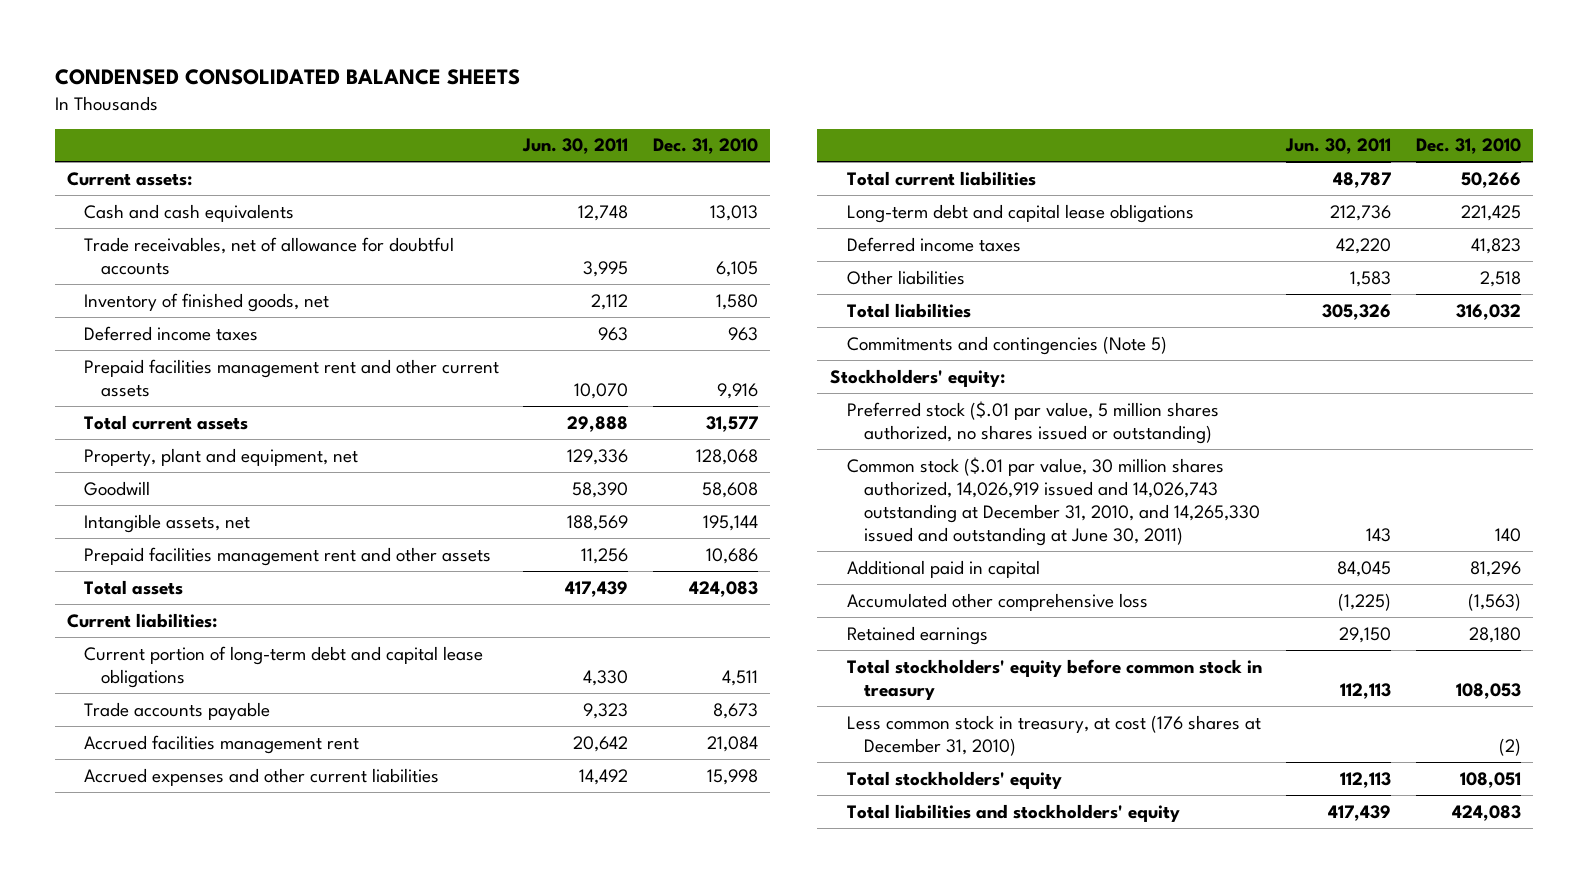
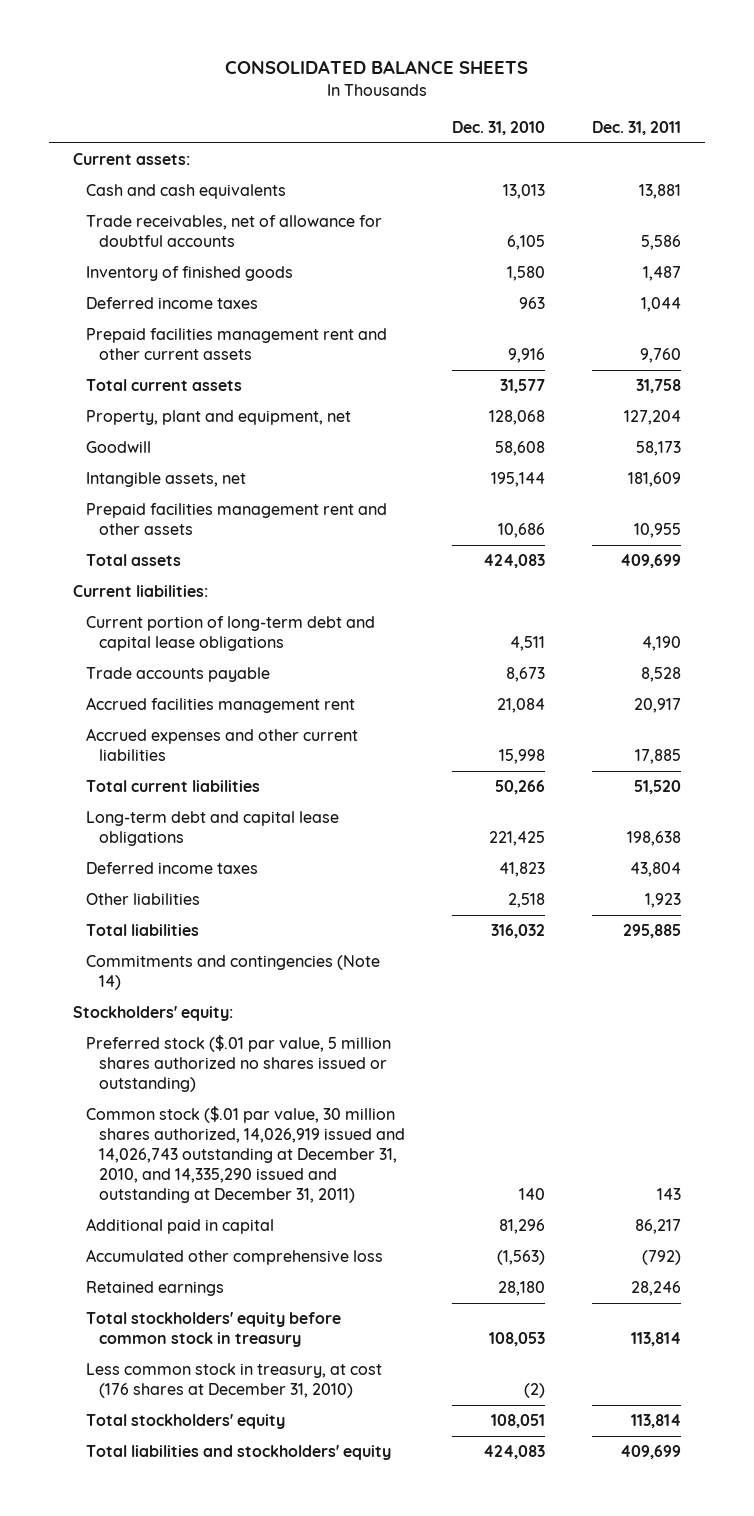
- CONDENSED CONSOLIDATED BALANCE SHEETS
+ CONSOLIDATED BALANCE SHEETS
- | Jun. 30, 2011 | Dec. 31, 2010
+ | Dec. 31, 2010 | Dec. 31, 2011
- Inventory of finished goods, net | 2,112 | 1,580
+ Inventory of finished goods | 1,580 | 1,487
- Commitments and contingencies (Note 5)
+ Commitments and contingencies (Note 14)
- Preferred stock ($.01 par value, 5 million shares authorized, no shares issued or outstanding)
- Common stock ($.01 par value, 30 million shares authorized, 14,026,919 issued and 14,026,743 outstanding at December 31, 2010, and 14,265,330 issued and outstanding at June 30, 2011) | 143 | 140
+ Preferred stock ($.01 par value, 5 million shares authorized no shares issued or outstanding)
+ Common stock ($.01 par value, 30 million shares authorized, 14,026,919 issued and 14,026,743 outstanding at December 31, 2010, and 14,335,290 issued and outstanding at December 31, 2011) | 140 | 143

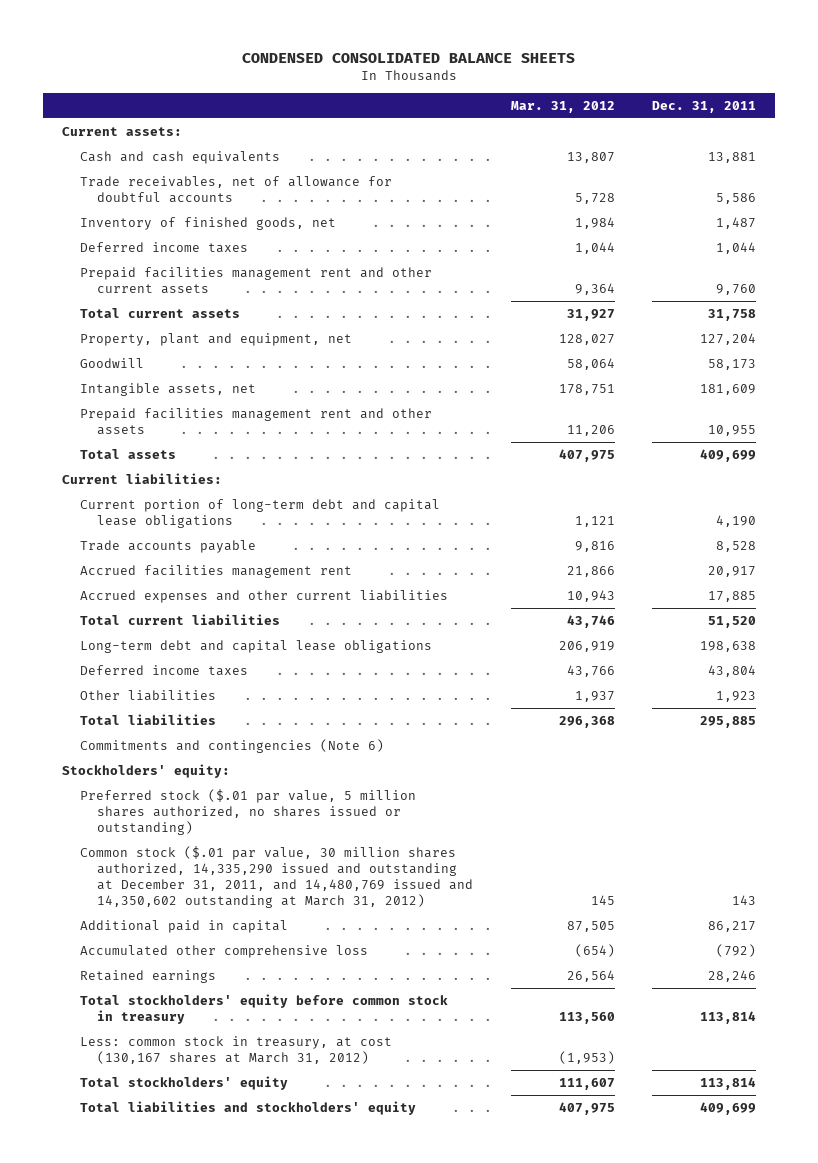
- CONSOLIDATED BALANCE SHEETS
+ CONDENSED CONSOLIDATED BALANCE SHEETS
- | Dec. 31, 2010 | Dec. 31, 2011
+ | Mar. 31, 2012 | Dec. 31, 2011
- Inventory of finished goods | 1,580 | 1,487
+ Inventory of finished goods, net | 1,984 | 1,487
- Commitments and contingencies (Note 14)
+ Commitments and contingencies (Note 6)
- Preferred stock ($.01 par value, 5 million shares authorized no shares issued or outstanding)
- Common stock ($.01 par value, 30 million shares authorized, 14,026,919 issued and 14,026,743 outstanding at December 31, 2010, and 14,335,290 issued and outstanding at December 31, 2011) | 140 | 143
+ Preferred stock ($.01 par value, 5 million shares authorized, no shares issued or outstanding)
+ Common stock ($.01 par value, 30 million shares authorized, 14,335,290 issued and outstanding at December 31, 2011, and 14,480,769 issued and 14,350,602 outstanding at March 31, 2012) | 145 | 143
- Less common stock in treasury, at cost (176 shares at December 31, 2010) | (2) |
+ Less: common stock in treasury, at cost (130,167 shares at March 31, 2012) | (1,953) |

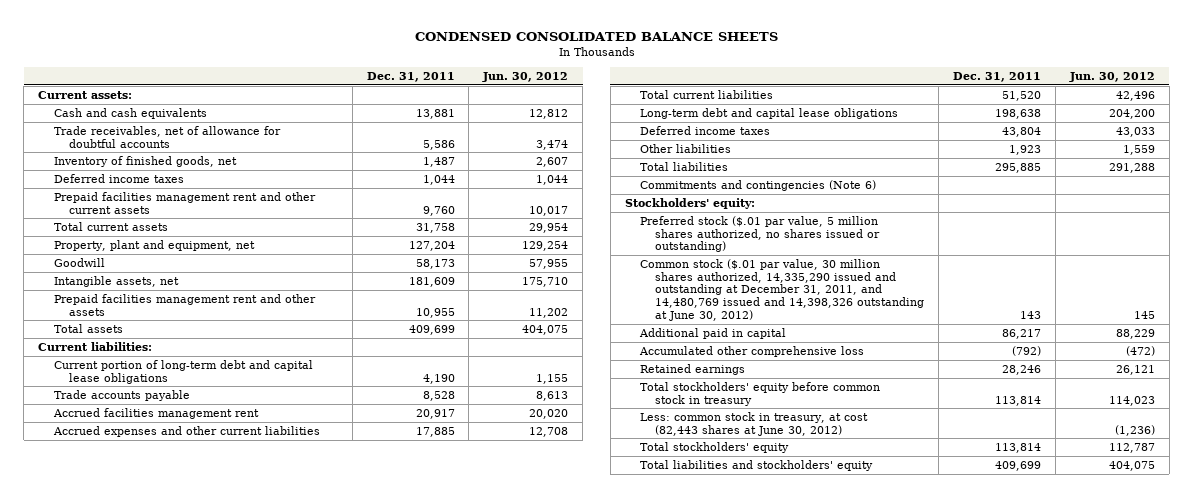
- | Mar. 31, 2012 | Dec. 31, 2011
+ | Dec. 31, 2011 | Jun. 30, 2012
- Common stock ($.01 par value, 30 million shares authorized, 14,335,290 issued and outstanding at December 31, 2011, and 14,480,769 issued and 14,350,602 outstanding at March 31, 2012) | 145 | 143
+ Common stock ($.01 par value, 30 million shares authorized, 14,335,290 issued and outstanding at December 31, 2011, and 14,480,769 issued and 14,398,326 outstanding at June 30, 2012) | 143 | 145
- Less: common stock in treasury, at cost (130,167 shares at March 31, 2012) | (1,953) |
+ Less: common stock in treasury, at cost (82,443 shares at June 30, 2012) | | (1,236)

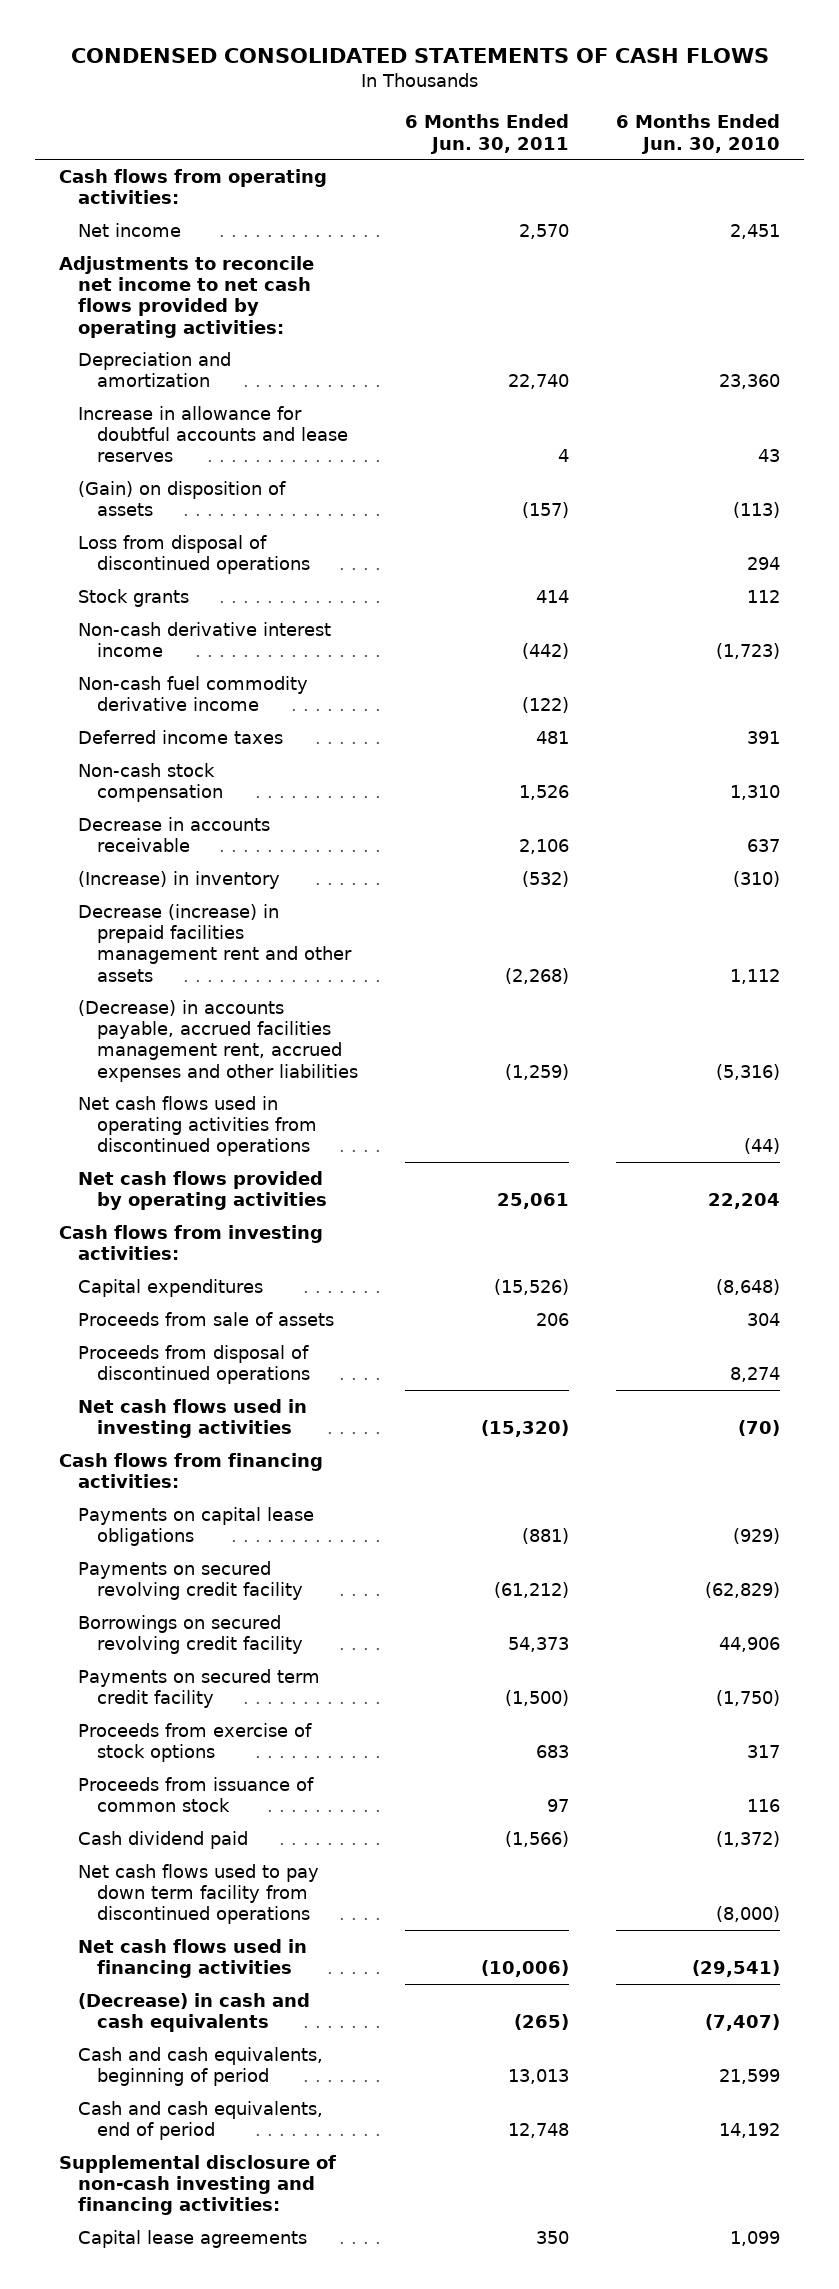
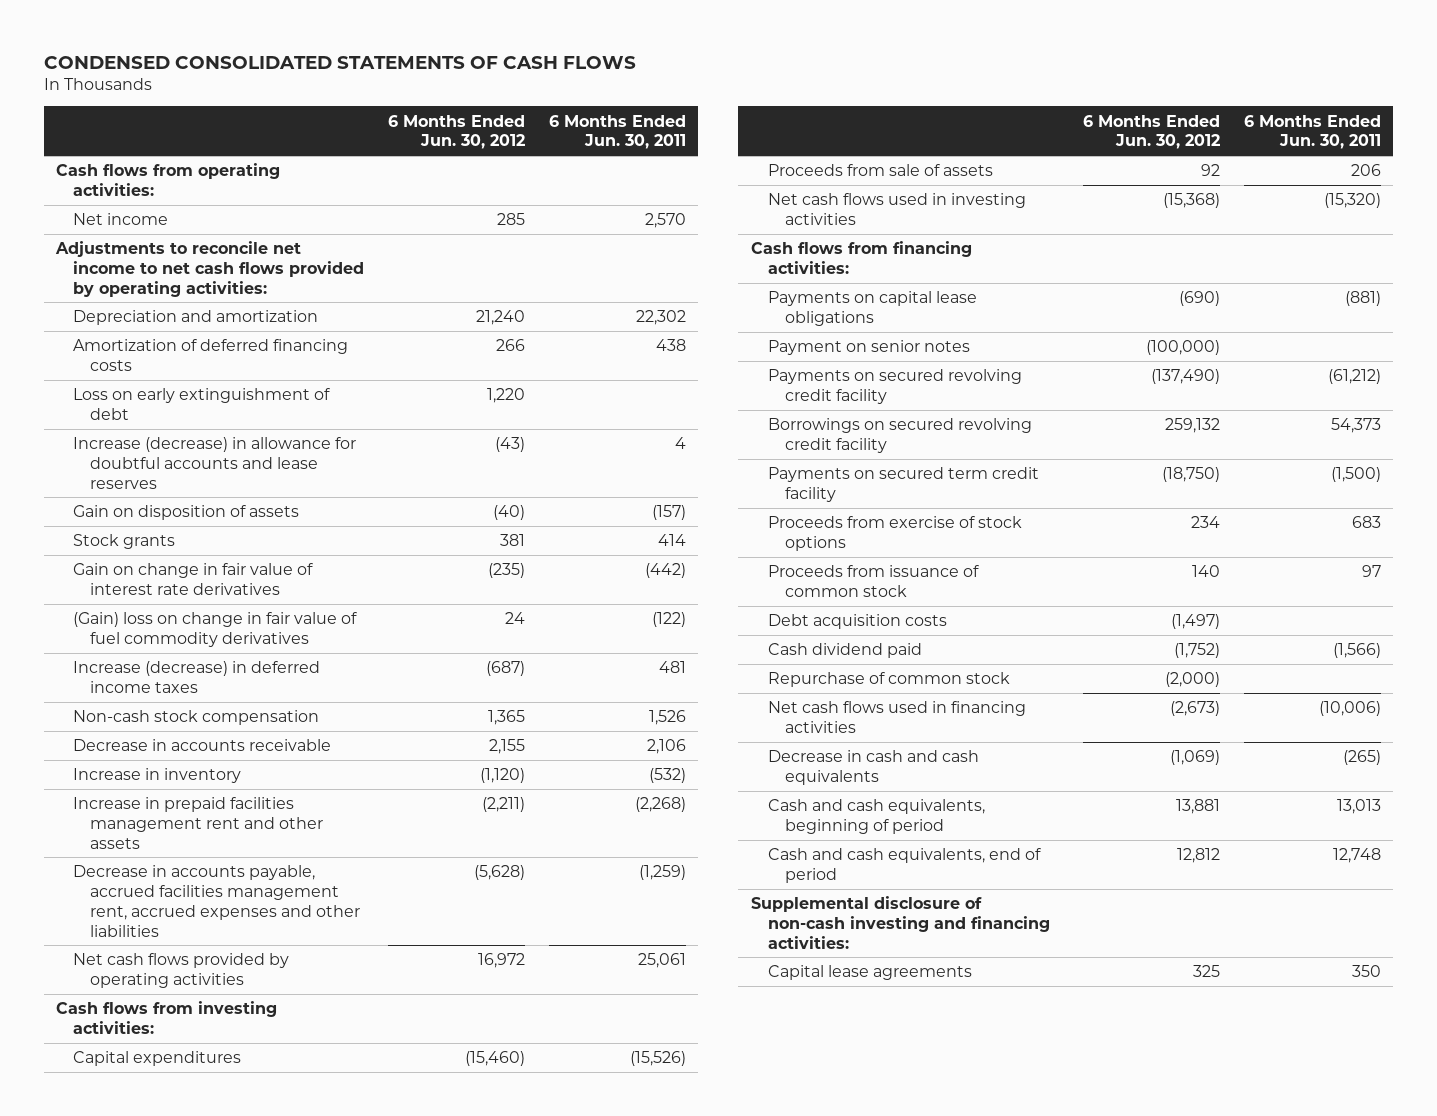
- | 6 Months Ended Jun. 30, 2011 | 6 Months Ended Jun. 30, 2010
+ | 6 Months Ended Jun. 30, 2012 | 6 Months Ended Jun. 30, 2011
- Depreciation and amortization | 22,740 | 23,360
- Increase in allowance for doubtful accounts and lease reserves | 4 | 43
- (Gain) on disposition of assets | (157) | (113)
- Loss from disposal of discontinued operations | | 294
+ Depreciation and amortization | 21,240 | 22,302
+ Amortization of deferred financing costs | 266 | 438
+ Loss on early extinguishment of debt | 1,220 |
+ Increase (decrease) in allowance for doubtful accounts and lease reserves | (43) | 4
+ Gain on disposition of assets | (40) | (157)
- Non-cash derivative interest income | (442) | (1,723)
- Non-cash fuel commodity derivative income | (122) |
- Deferred income taxes | 481 | 391
+ Gain on change in fair value of interest rate derivatives | (235) | (442)
+ (Gain) loss on change in fair value of fuel commodity derivatives | 24 | (122)
+ Increase (decrease) in deferred income taxes | (687) | 481
- (Increase) in inventory | (532) | (310)
- Decrease (increase) in prepaid facilities management rent and other assets | (2,268) | 1,112
- (Decrease) in accounts payable, accrued facilities management rent, accrued expenses and other liabilities | (1,259) | (5,316)
- Net cash flows used in operating activities from discontinued operations | | (44)
+ Increase in inventory | (1,120) | (532)
+ Increase in prepaid facilities management rent and other assets | (2,211) | (2,268)
+ Decrease in accounts payable, accrued facilities management rent, accrued expenses and other liabilities | (5,628) | (1,259)
- Proceeds from disposal of discontinued operations | | 8,274
+ Payment on senior notes | (100,000) |
+ Debt acquisition costs | (1,497) |
- Net cash flows used to pay down term facility from discontinued operations | | (8,000)
+ Repurchase of common stock | (2,000) |
- (Decrease) in cash and cash equivalents | (265) | (7,407)
+ Decrease in cash and cash equivalents | (1,069) | (265)

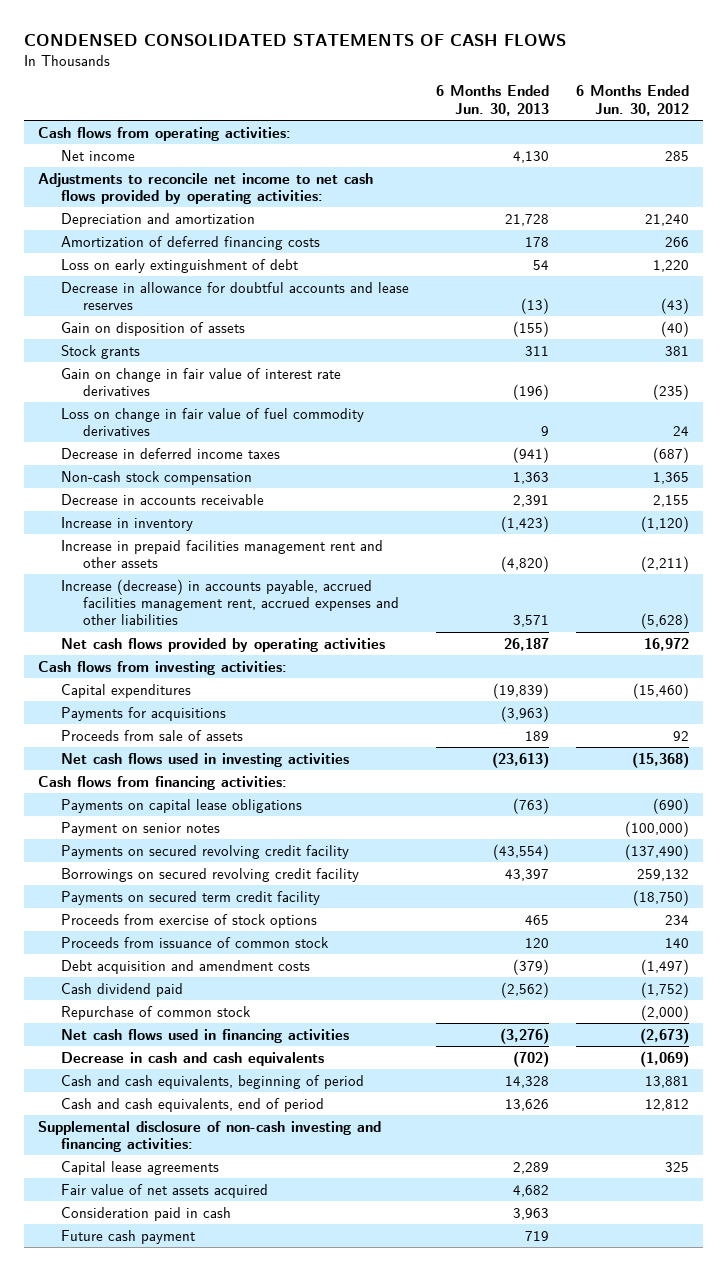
- | 6 Months Ended Jun. 30, 2012 | 6 Months Ended Jun. 30, 2011
+ | 6 Months Ended Jun. 30, 2013 | 6 Months Ended Jun. 30, 2012
- Increase (decrease) in allowance for doubtful accounts and lease reserves | (43) | 4
+ Decrease in allowance for doubtful accounts and lease reserves | (13) | (43)
- (Gain) loss on change in fair value of fuel commodity derivatives | 24 | (122)
- Increase (decrease) in deferred income taxes | (687) | 481
+ Loss on change in fair value of fuel commodity derivatives | 9 | 24
+ Decrease in deferred income taxes | (941) | (687)
- Decrease in accounts payable, accrued facilities management rent, accrued expenses and other liabilities | (5,628) | (1,259)
+ Increase (decrease) in accounts payable, accrued facilities management rent, accrued expenses and other liabilities | 3,571 | (5,628)
+ Payments for acquisitions | (3,963) |
- Debt acquisition costs | (1,497) |
+ Debt acquisition and amendment costs | (379) | (1,497)
+ Fair value of net assets acquired | 4,682 |
+ Consideration paid in cash | 3,963 |
+ Future cash payment | 719 |

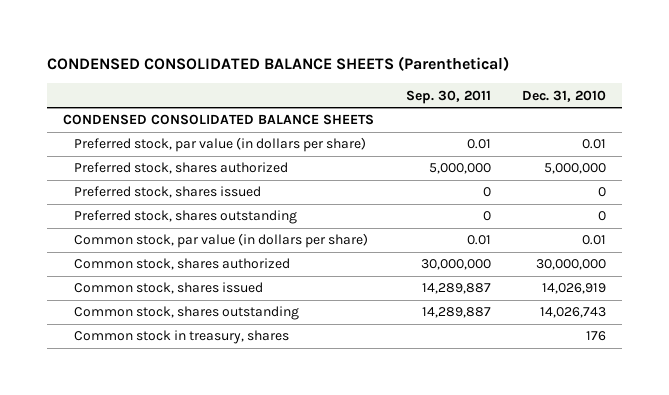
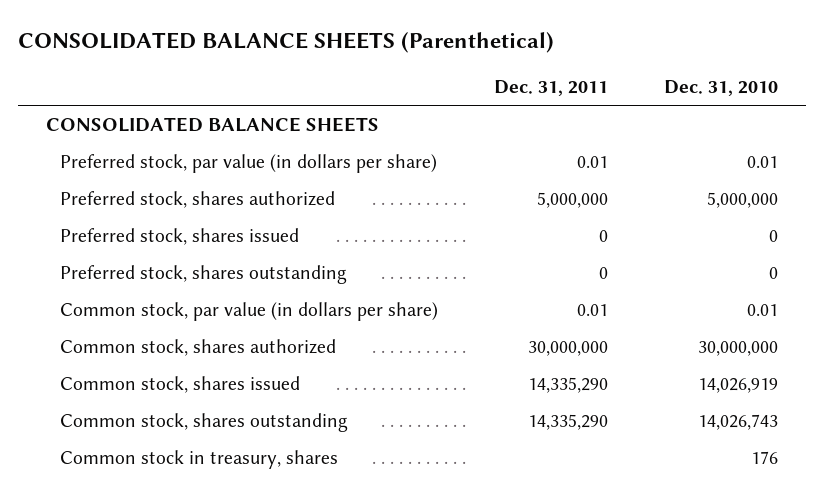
- CONDENSED CONSOLIDATED BALANCE SHEETS (Parenthetical)
+ CONSOLIDATED BALANCE SHEETS (Parenthetical)
- | Sep. 30, 2011 | Dec. 31, 2010
+ | Dec. 31, 2011 | Dec. 31, 2010
- CONDENSED CONSOLIDATED BALANCE SHEETS
+ CONSOLIDATED BALANCE SHEETS

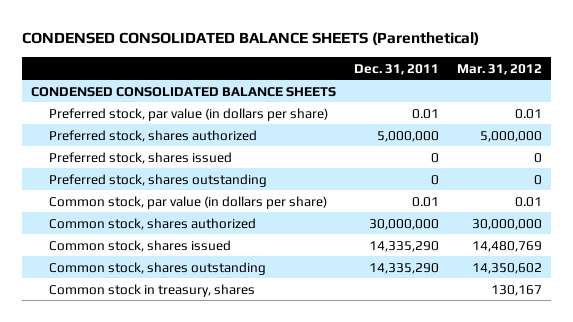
- CONSOLIDATED BALANCE SHEETS (Parenthetical)
+ CONDENSED CONSOLIDATED BALANCE SHEETS (Parenthetical)
- | Dec. 31, 2011 | Dec. 31, 2010
+ | Dec. 31, 2011 | Mar. 31, 2012
- CONSOLIDATED BALANCE SHEETS
+ CONDENSED CONSOLIDATED BALANCE SHEETS

